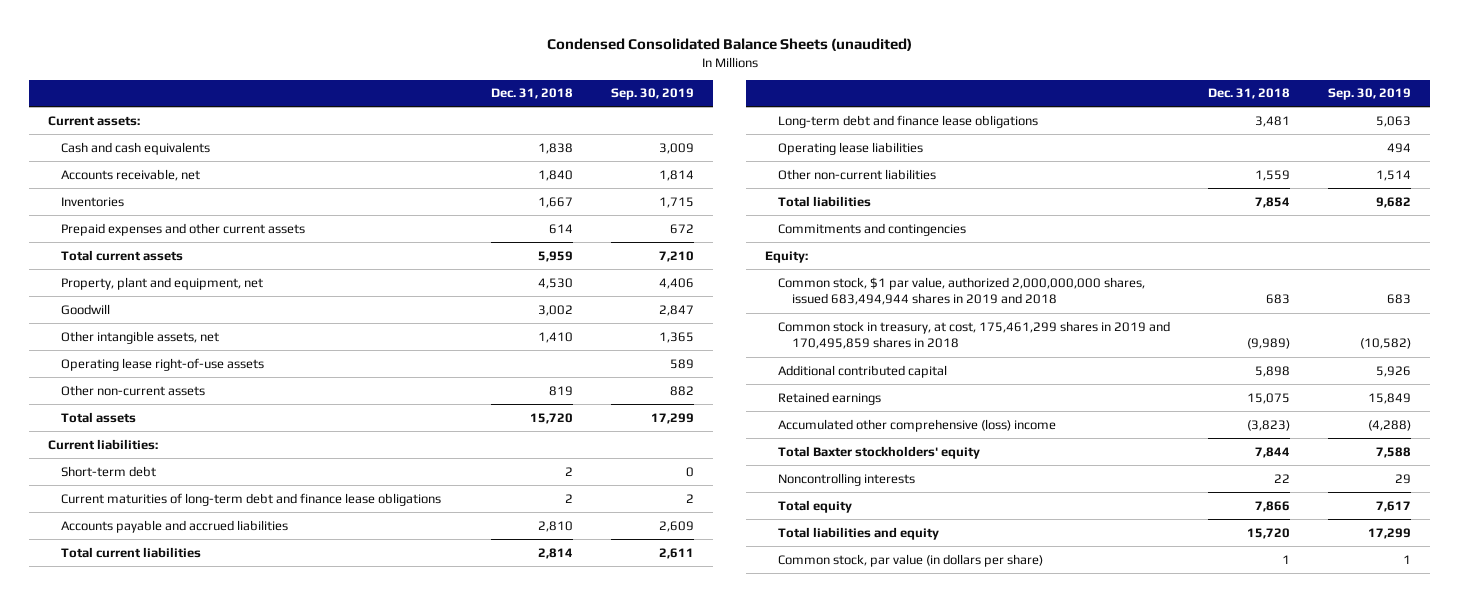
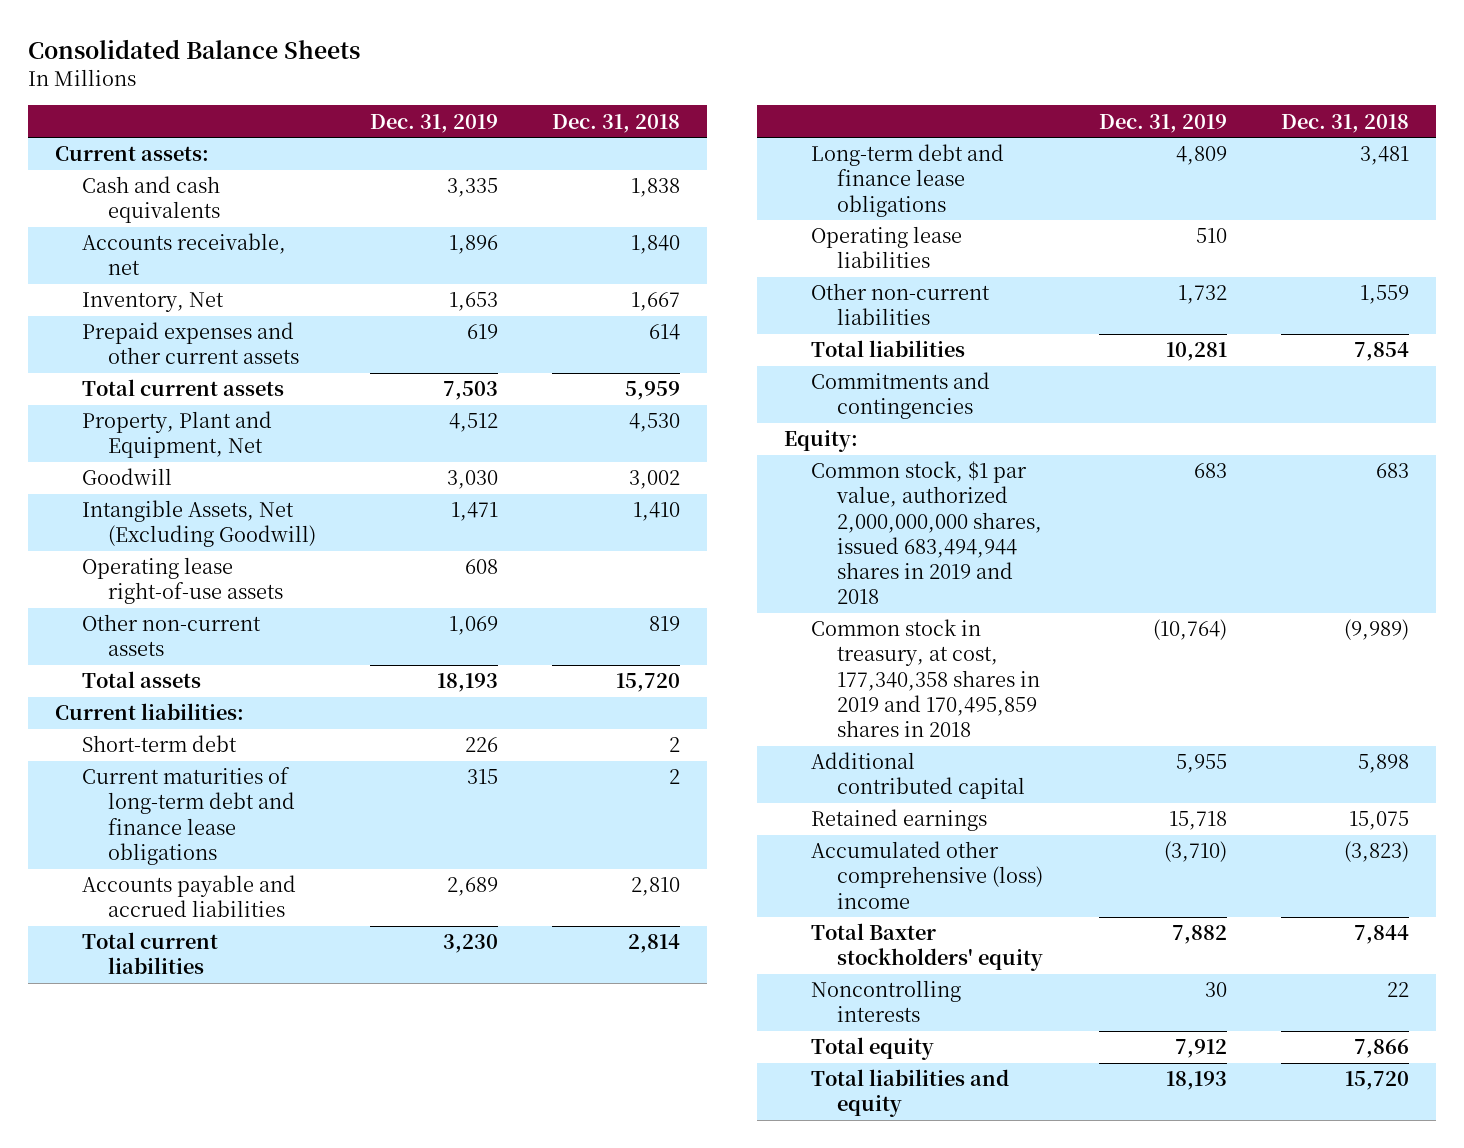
- Condensed Consolidated Balance Sheets (unaudited)
+ Consolidated Balance Sheets
- | Dec. 31, 2018 | Sep. 30, 2019
+ | Dec. 31, 2019 | Dec. 31, 2018
- Inventories | 1,667 | 1,715
+ Inventory, Net | 1,653 | 1,667
- Property, plant and equipment, net | 4,530 | 4,406
+ Property, Plant and Equipment, Net | 4,512 | 4,530
- Other intangible assets, net | 1,410 | 1,365
+ Intangible Assets, Net (Excluding Goodwill) | 1,471 | 1,410
- Common stock in treasury, at cost, 175,461,299 shares in 2019 and 170,495,859 shares in 2018 | (9,989) | (10,582)
+ Common stock in treasury, at cost, 177,340,358 shares in 2019 and 170,495,859 shares in 2018 | (10,764) | (9,989)
- Common stock, par value (in dollars per share) | 1 | 1

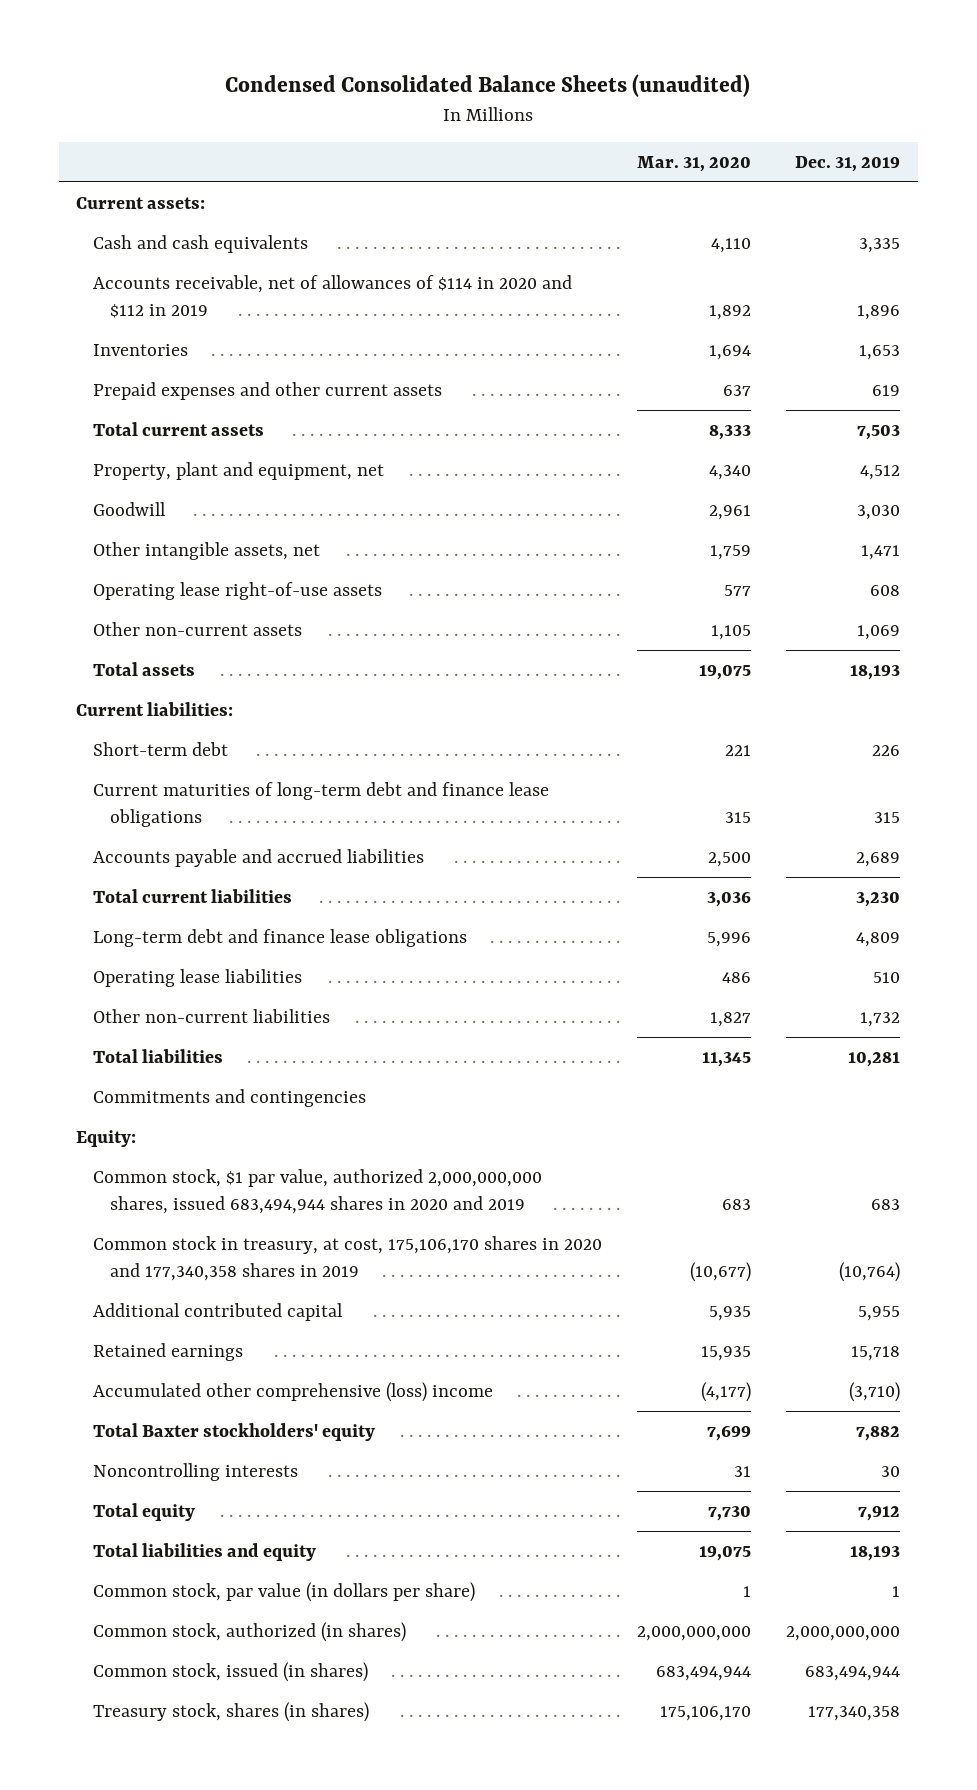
- Consolidated Balance Sheets
+ Condensed Consolidated Balance Sheets (unaudited)
- | Dec. 31, 2019 | Dec. 31, 2018
+ | Mar. 31, 2020 | Dec. 31, 2019
- Accounts receivable, net | 1,896 | 1,840
- Inventory, Net | 1,653 | 1,667
+ Accounts receivable, net of allowances of $114 in 2020 and $112 in 2019 | 1,892 | 1,896
+ Inventories | 1,694 | 1,653
- Property, Plant and Equipment, Net | 4,512 | 4,530
+ Property, plant and equipment, net | 4,340 | 4,512
- Intangible Assets, Net (Excluding Goodwill) | 1,471 | 1,410
+ Other intangible assets, net | 1,759 | 1,471
- Common stock, $1 par value, authorized 2,000,000,000 shares, issued 683,494,944 shares in 2019 and 2018 | 683 | 683
- Common stock in treasury, at cost, 177,340,358 shares in 2019 and 170,495,859 shares in 2018 | (10,764) | (9,989)
+ Common stock, $1 par value, authorized 2,000,000,000 shares, issued 683,494,944 shares in 2020 and 2019 | 683 | 683
+ Common stock in treasury, at cost, 175,106,170 shares in 2020 and 177,340,358 shares in 2019 | (10,677) | (10,764)
+ Common stock, par value (in dollars per share) | 1 | 1
+ Common stock, authorized (in shares) | 2,000,000,000 | 2,000,000,000
+ Common stock, issued (in shares) | 683,494,944 | 683,494,944
+ Treasury stock, shares (in shares) | 175,106,170 | 177,340,358

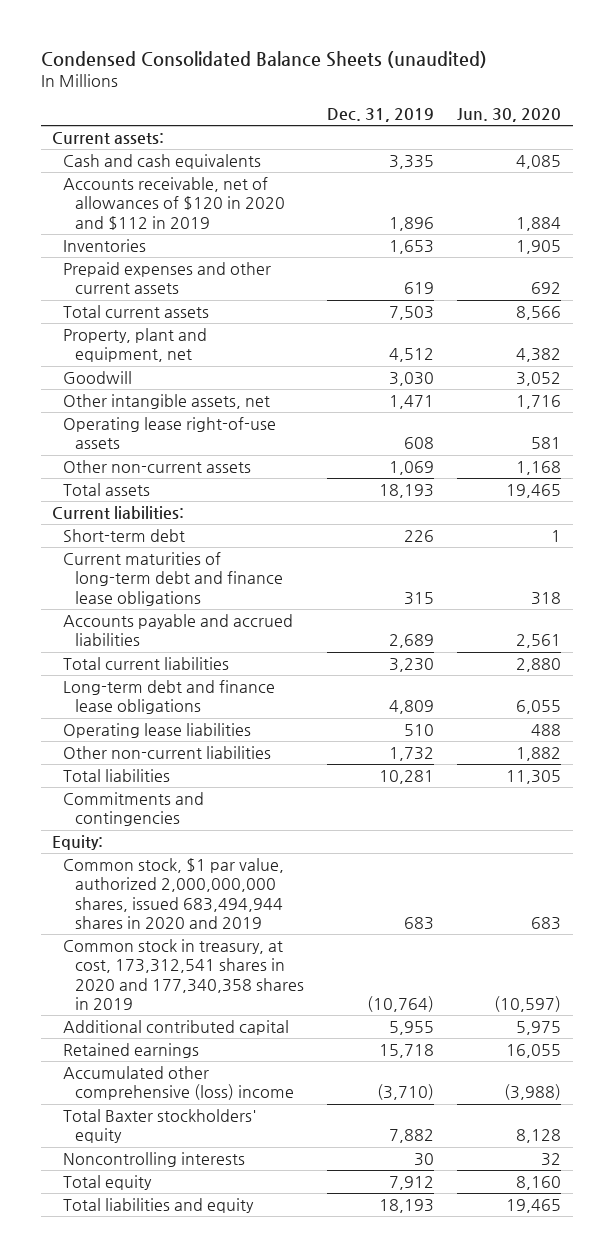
- | Mar. 31, 2020 | Dec. 31, 2019
+ | Dec. 31, 2019 | Jun. 30, 2020
- Accounts receivable, net of allowances of $114 in 2020 and $112 in 2019 | 1,892 | 1,896
+ Accounts receivable, net of allowances of $120 in 2020 and $112 in 2019 | 1,896 | 1,884
- Common stock in treasury, at cost, 175,106,170 shares in 2020 and 177,340,358 shares in 2019 | (10,677) | (10,764)
+ Common stock in treasury, at cost, 173,312,541 shares in 2020 and 177,340,358 shares in 2019 | (10,764) | (10,597)
- Common stock, par value (in dollars per share) | 1 | 1
- Common stock, authorized (in shares) | 2,000,000,000 | 2,000,000,000
- Common stock, issued (in shares) | 683,494,944 | 683,494,944
- Treasury stock, shares (in shares) | 175,106,170 | 177,340,358

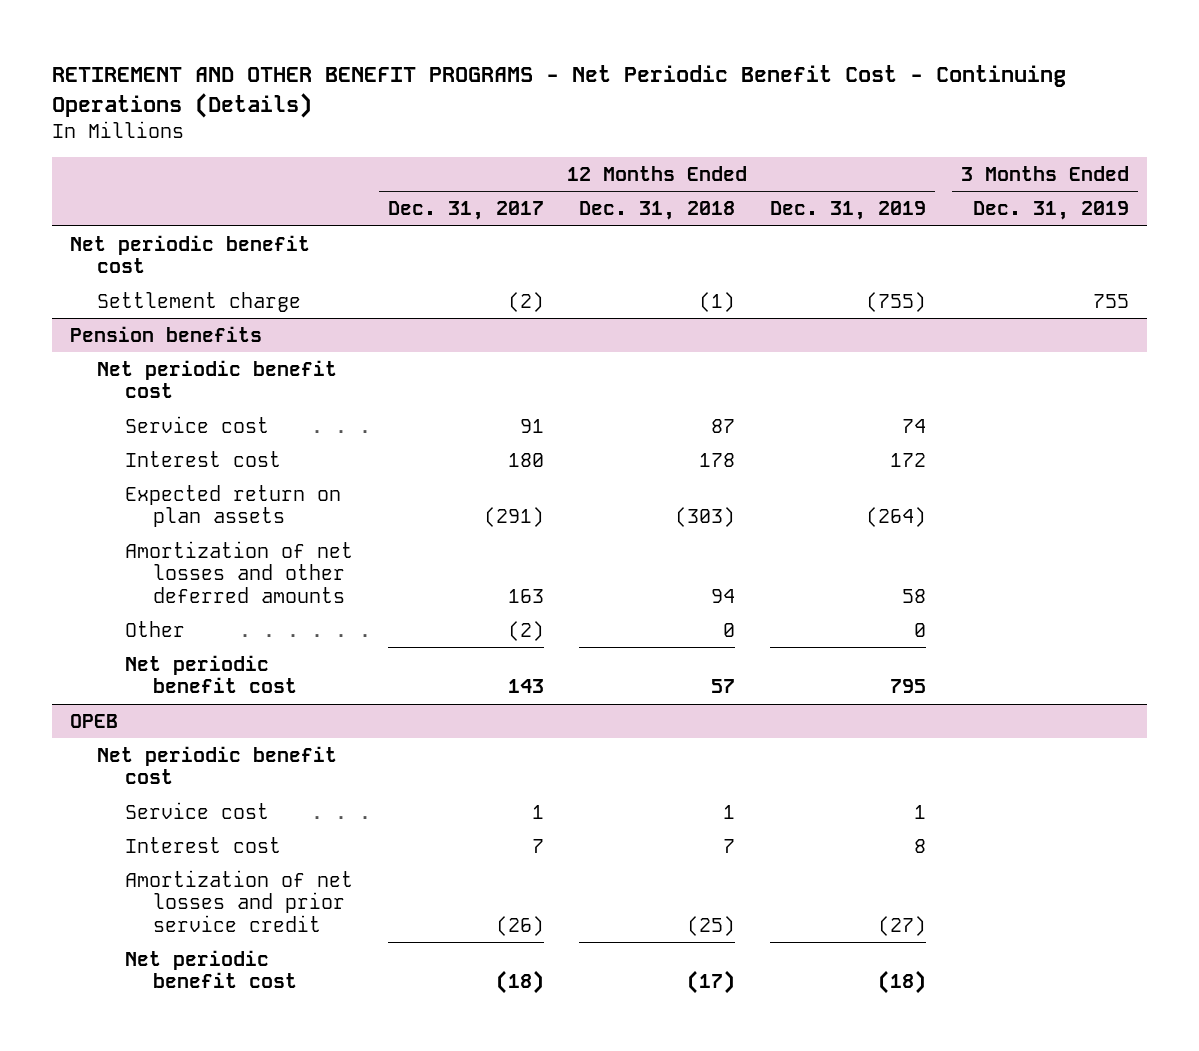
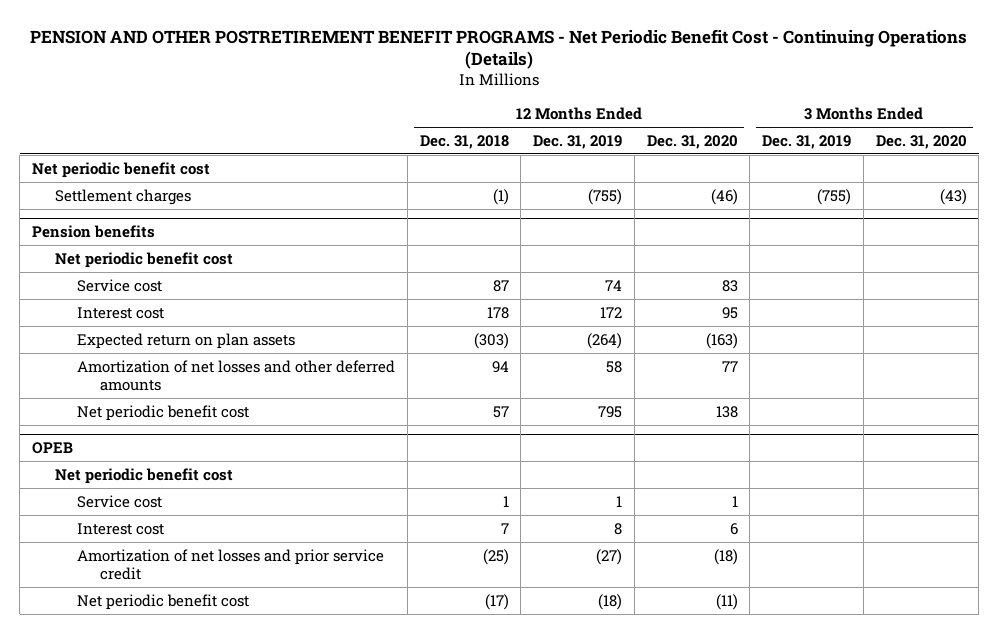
- RETIREMENT AND OTHER BENEFIT PROGRAMS - Net Periodic Benefit Cost - Continuing Operations (Details)
+ PENSION AND OTHER POSTRETIREMENT BENEFIT PROGRAMS - Net Periodic Benefit Cost - Continuing Operations (Details)
- | 12 Months Ended Dec. 31, 2017 | 12 Months Ended Dec. 31, 2018 | 12 Months Ended Dec. 31, 2019 | 3 Months Ended Dec. 31, 2019
+ | 12 Months Ended Dec. 31, 2018 | 12 Months Ended Dec. 31, 2019 | 12 Months Ended Dec. 31, 2020 | 3 Months Ended Dec. 31, 2019 | 3 Months Ended Dec. 31, 2020
- Settlement charge | (2) | (1) | (755) | 755
+ Settlement charges | (1) | (755) | (46) | (755) | (43)
@ Pension benefits
- Other | (2) | 0 | 0 |

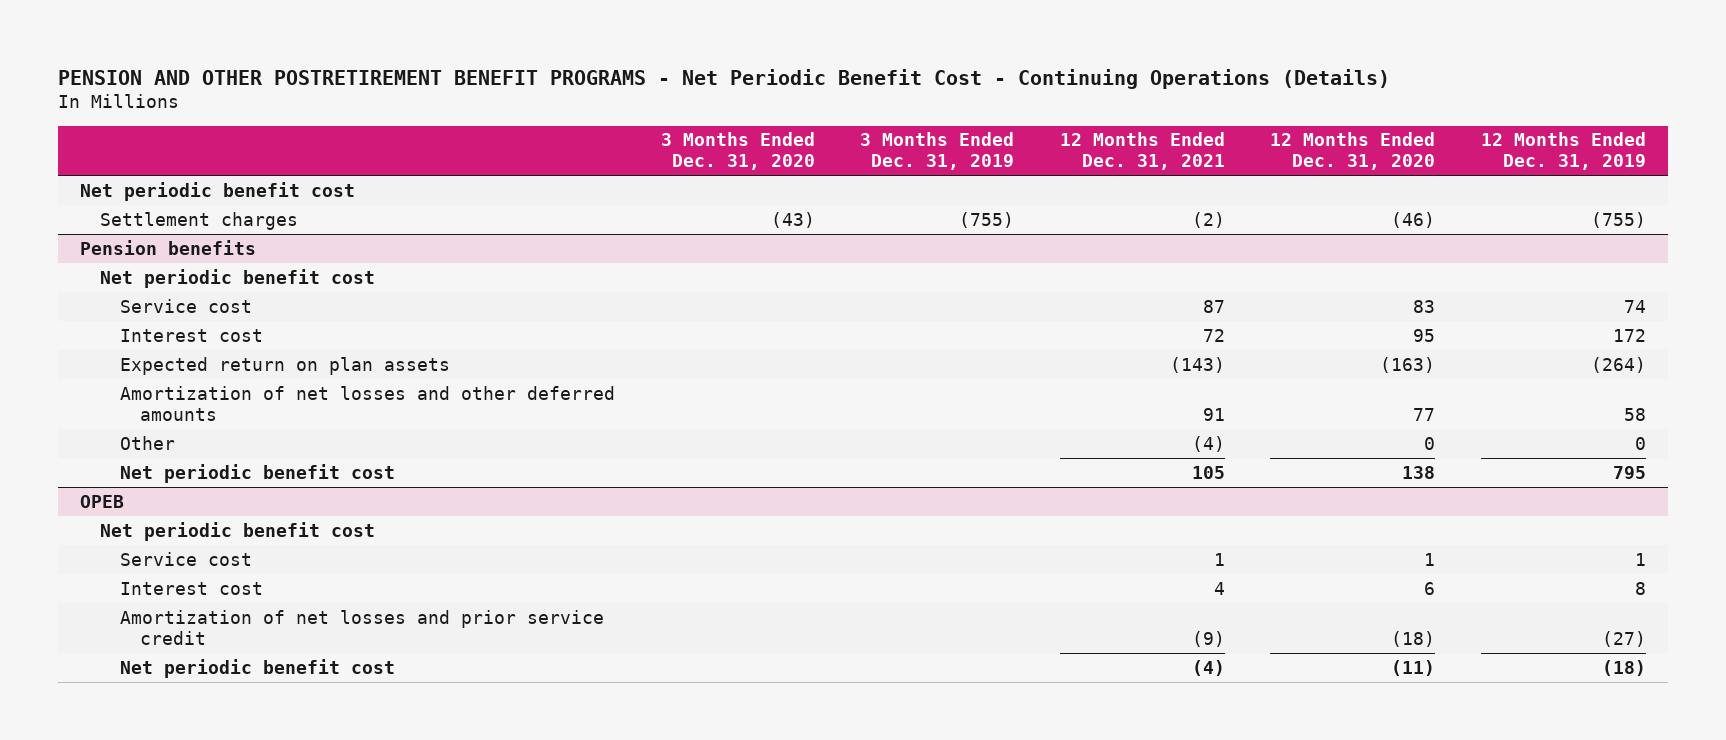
- | 12 Months Ended Dec. 31, 2018 | 12 Months Ended Dec. 31, 2019 | 12 Months Ended Dec. 31, 2020 | 3 Months Ended Dec. 31, 2019 | 3 Months Ended Dec. 31, 2020
+ | 3 Months Ended Dec. 31, 2020 | 3 Months Ended Dec. 31, 2019 | 12 Months Ended Dec. 31, 2021 | 12 Months Ended Dec. 31, 2020 | 12 Months Ended Dec. 31, 2019
@ Pension benefits
+ Other | | | (4) | 0 | 0

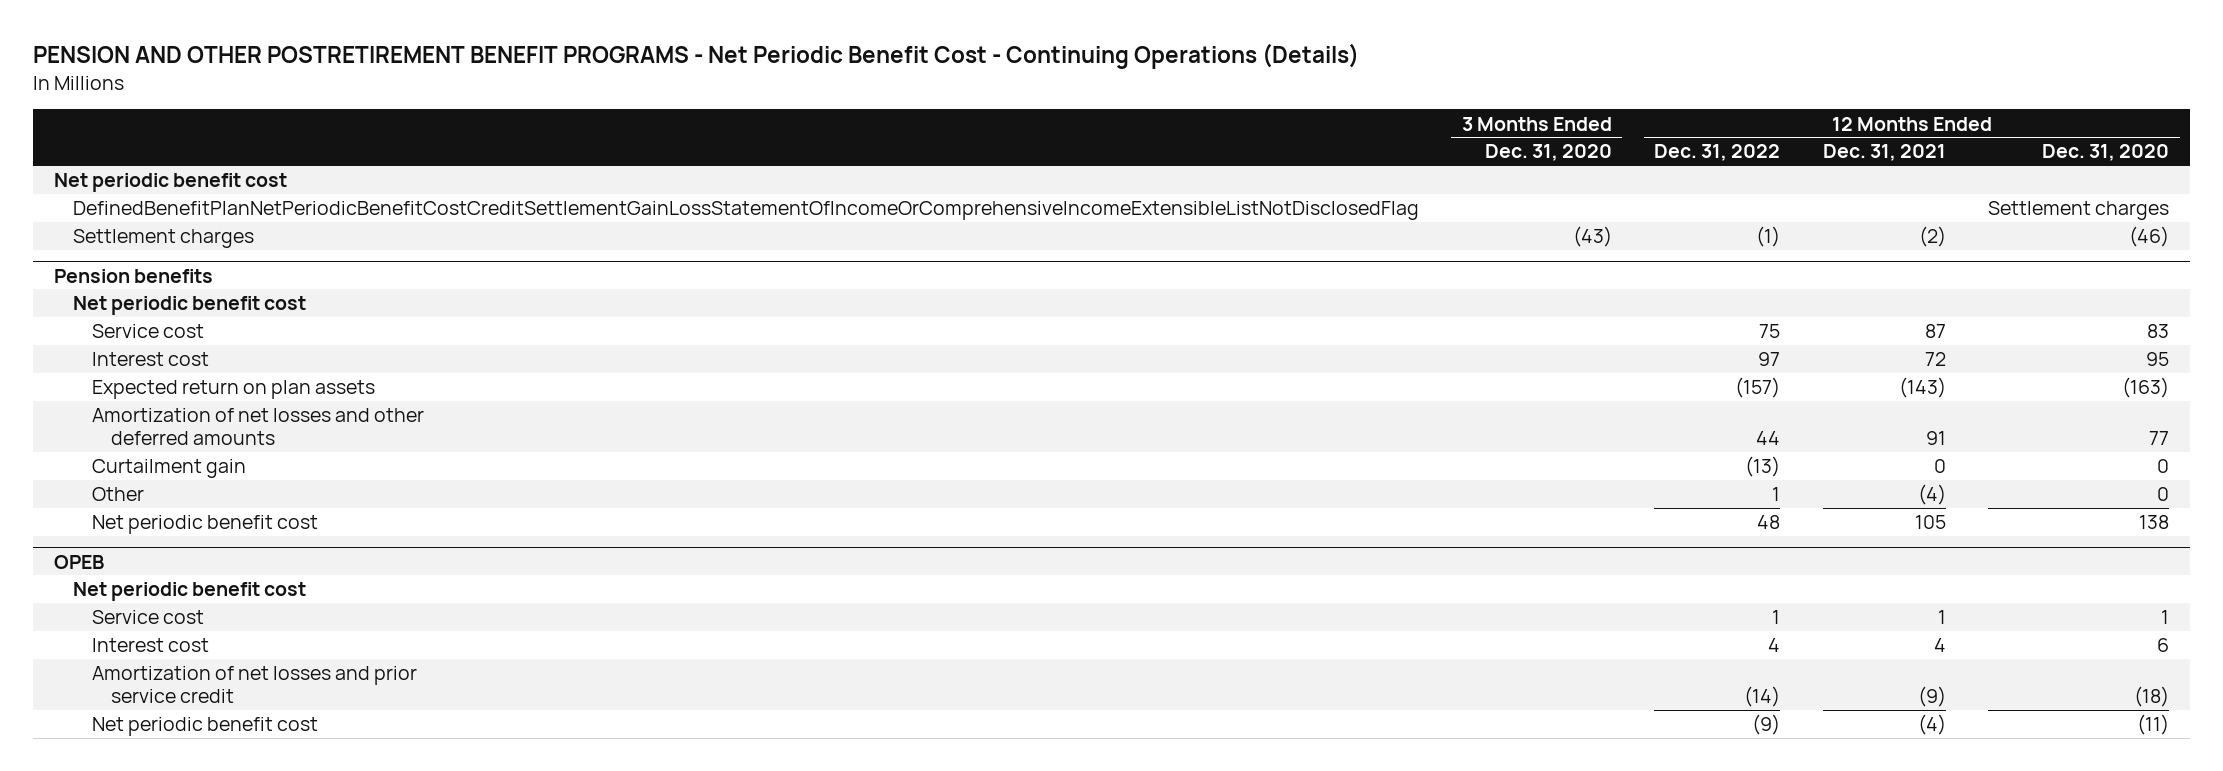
- | 3 Months Ended Dec. 31, 2020 | 3 Months Ended Dec. 31, 2019 | 12 Months Ended Dec. 31, 2021 | 12 Months Ended Dec. 31, 2020 | 12 Months Ended Dec. 31, 2019
+ | 3 Months Ended Dec. 31, 2020 | 12 Months Ended Dec. 31, 2022 | 12 Months Ended Dec. 31, 2021 | 12 Months Ended Dec. 31, 2020
+ DefinedBenefitPlanNetPeriodicBenefitCostCreditSettlementGainLossStatementOfIncomeOrComprehensiveIncomeExtensibleListNotDisclosedFlag | | | | Settlement charges
@ Pension benefits
+ Curtailment gain | | (13) | 0 | 0

